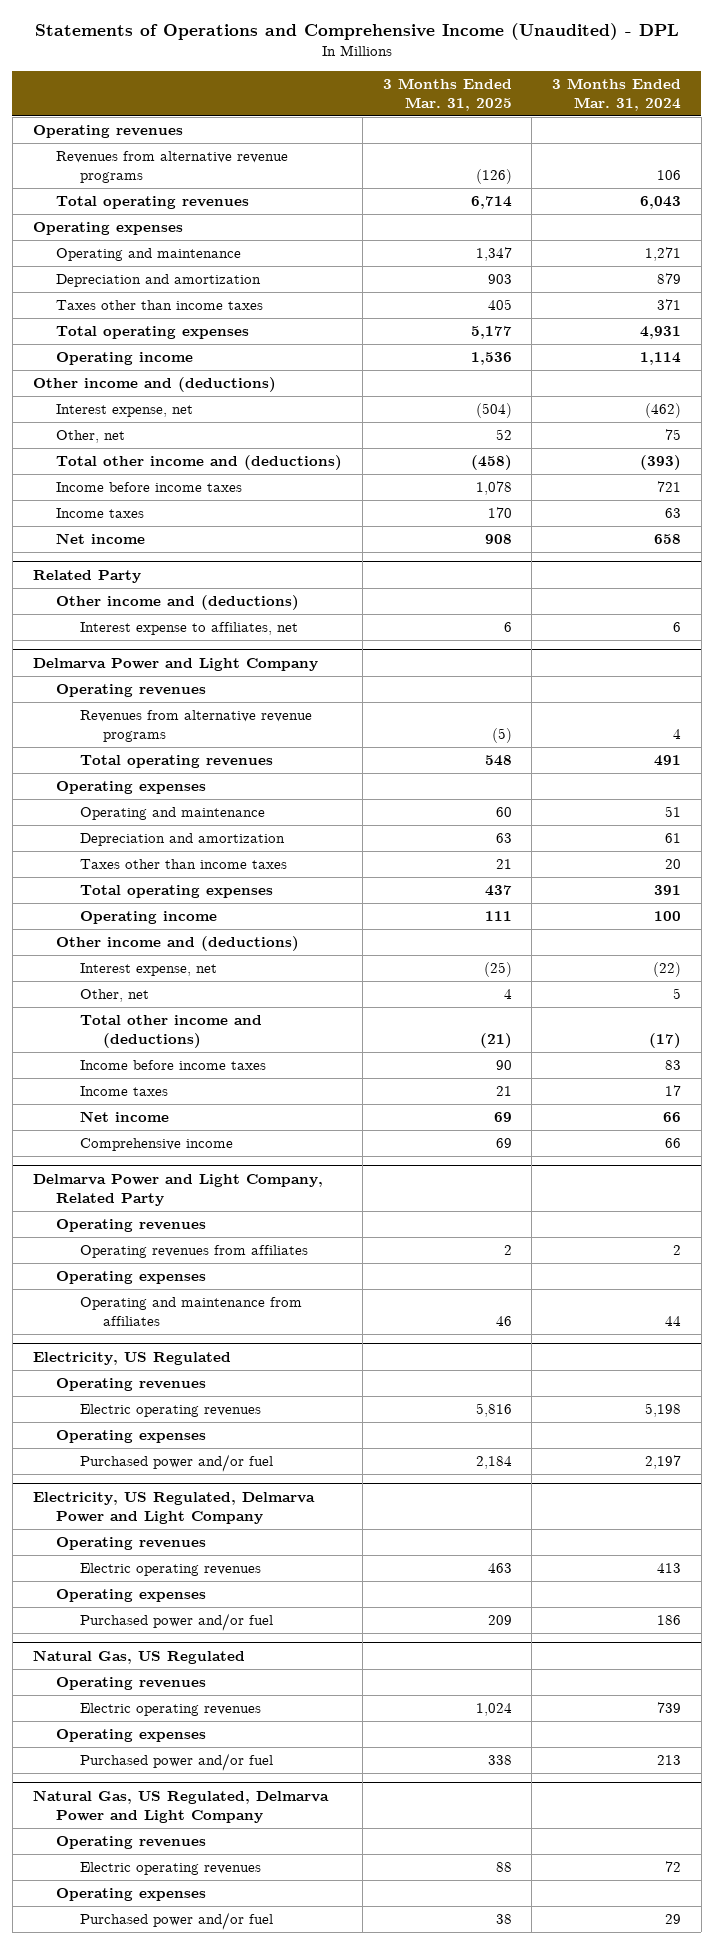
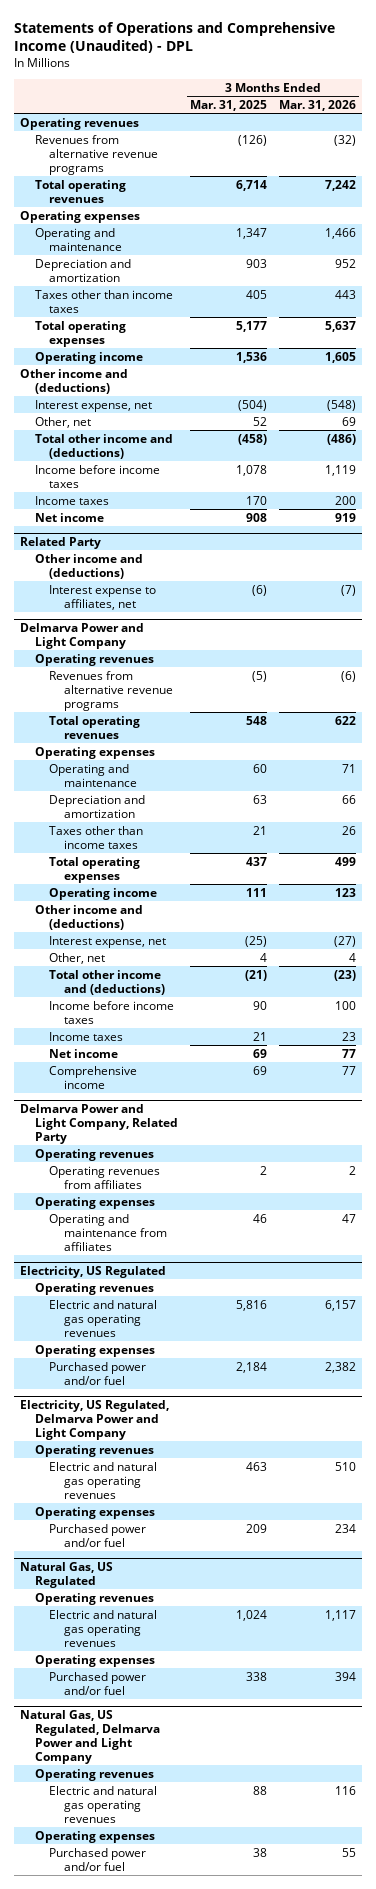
- | 3 Months Ended Mar. 31, 2025 | 3 Months Ended Mar. 31, 2024
+ | 3 Months Ended Mar. 31, 2025 | 3 Months Ended Mar. 31, 2026
@ Related Party
- Interest expense to affiliates, net | 6 | 6
+ Interest expense to affiliates, net | (6) | (7)
@ Electricity, US Regulated
- Electric operating revenues | 5,816 | 5,198
+ Electric and natural gas operating revenues | 5,816 | 6,157
@ Electricity, US Regulated, Delmarva Power and Light Company
- Electric operating revenues | 463 | 413
+ Electric and natural gas operating revenues | 463 | 510
@ Natural Gas, US Regulated
- Electric operating revenues | 1,024 | 739
+ Electric and natural gas operating revenues | 1,024 | 1,117
@ Natural Gas, US Regulated, Delmarva Power and Light Company
- Electric operating revenues | 88 | 72
+ Electric and natural gas operating revenues | 88 | 116

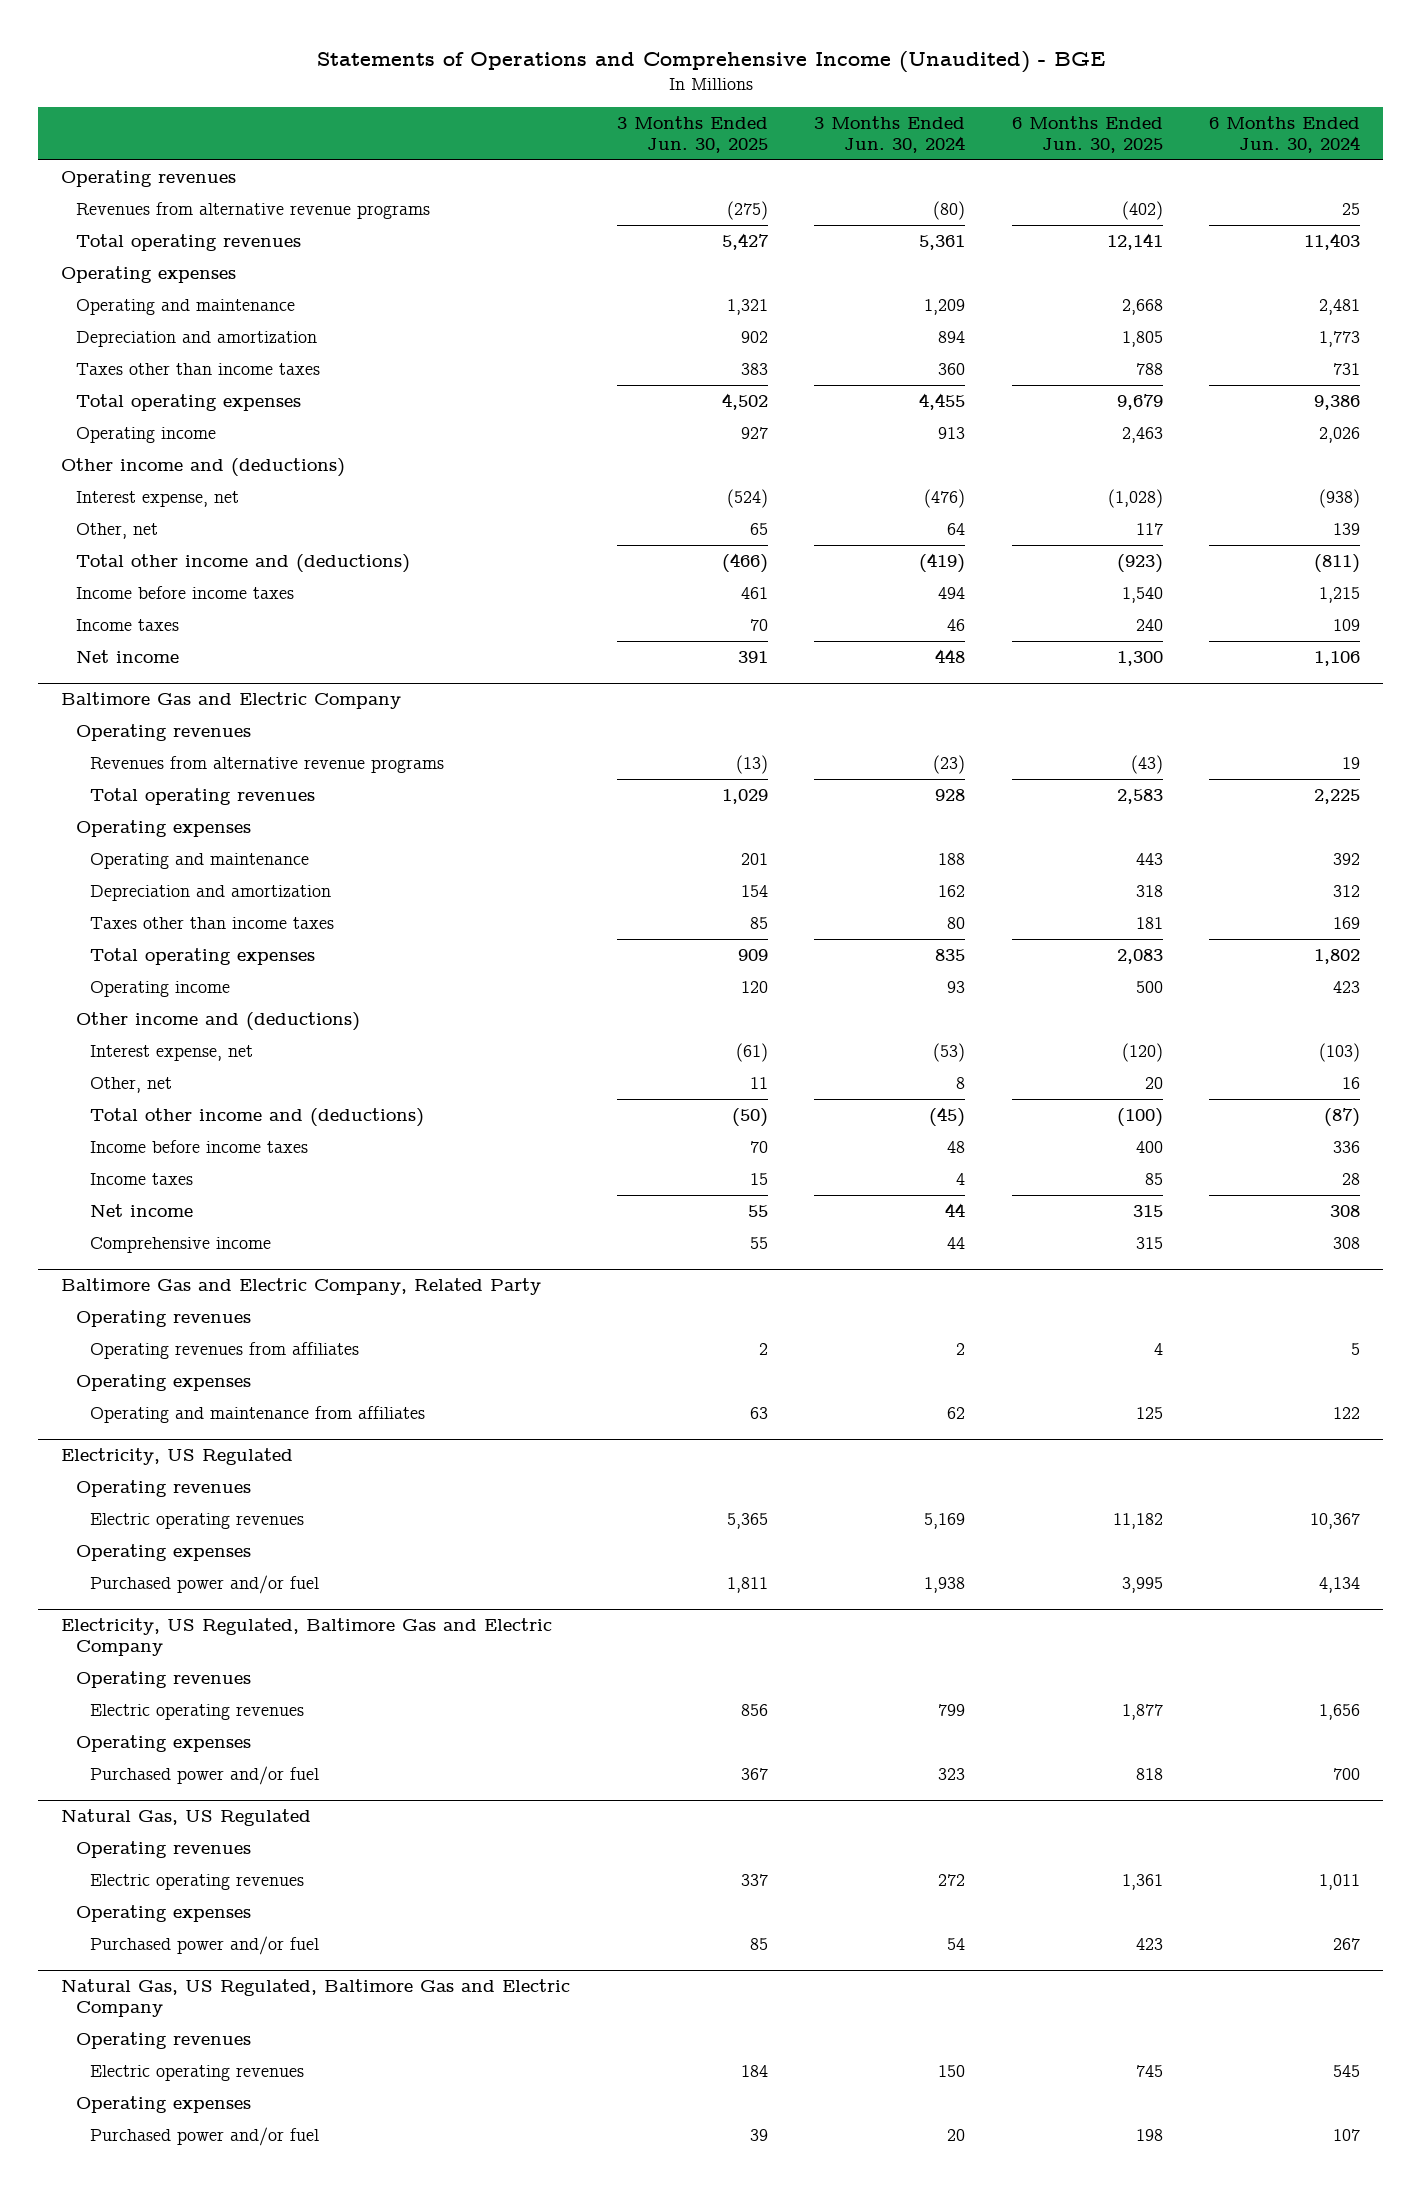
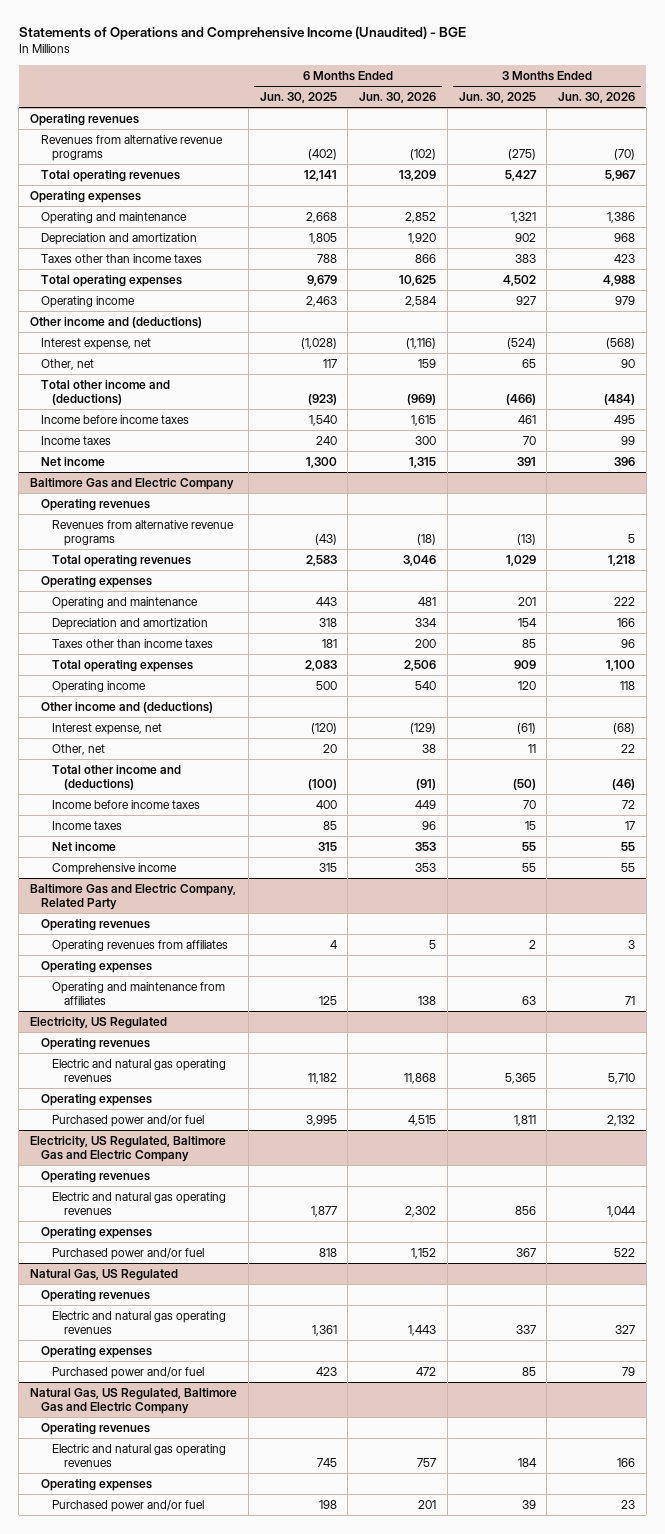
- | 3 Months Ended Jun. 30, 2025 | 3 Months Ended Jun. 30, 2024 | 6 Months Ended Jun. 30, 2025 | 6 Months Ended Jun. 30, 2024
+ | 6 Months Ended Jun. 30, 2025 | 6 Months Ended Jun. 30, 2026 | 3 Months Ended Jun. 30, 2025 | 3 Months Ended Jun. 30, 2026
@ Electricity, US Regulated
- Electric operating revenues | 5,365 | 5,169 | 11,182 | 10,367
+ Electric and natural gas operating revenues | 11,182 | 11,868 | 5,365 | 5,710
@ Electricity, US Regulated, Baltimore Gas and Electric Company
- Electric operating revenues | 856 | 799 | 1,877 | 1,656
+ Electric and natural gas operating revenues | 1,877 | 2,302 | 856 | 1,044
@ Natural Gas, US Regulated
- Electric operating revenues | 337 | 272 | 1,361 | 1,011
+ Electric and natural gas operating revenues | 1,361 | 1,443 | 337 | 327
@ Natural Gas, US Regulated, Baltimore Gas and Electric Company
- Electric operating revenues | 184 | 150 | 745 | 545
+ Electric and natural gas operating revenues | 745 | 757 | 184 | 166

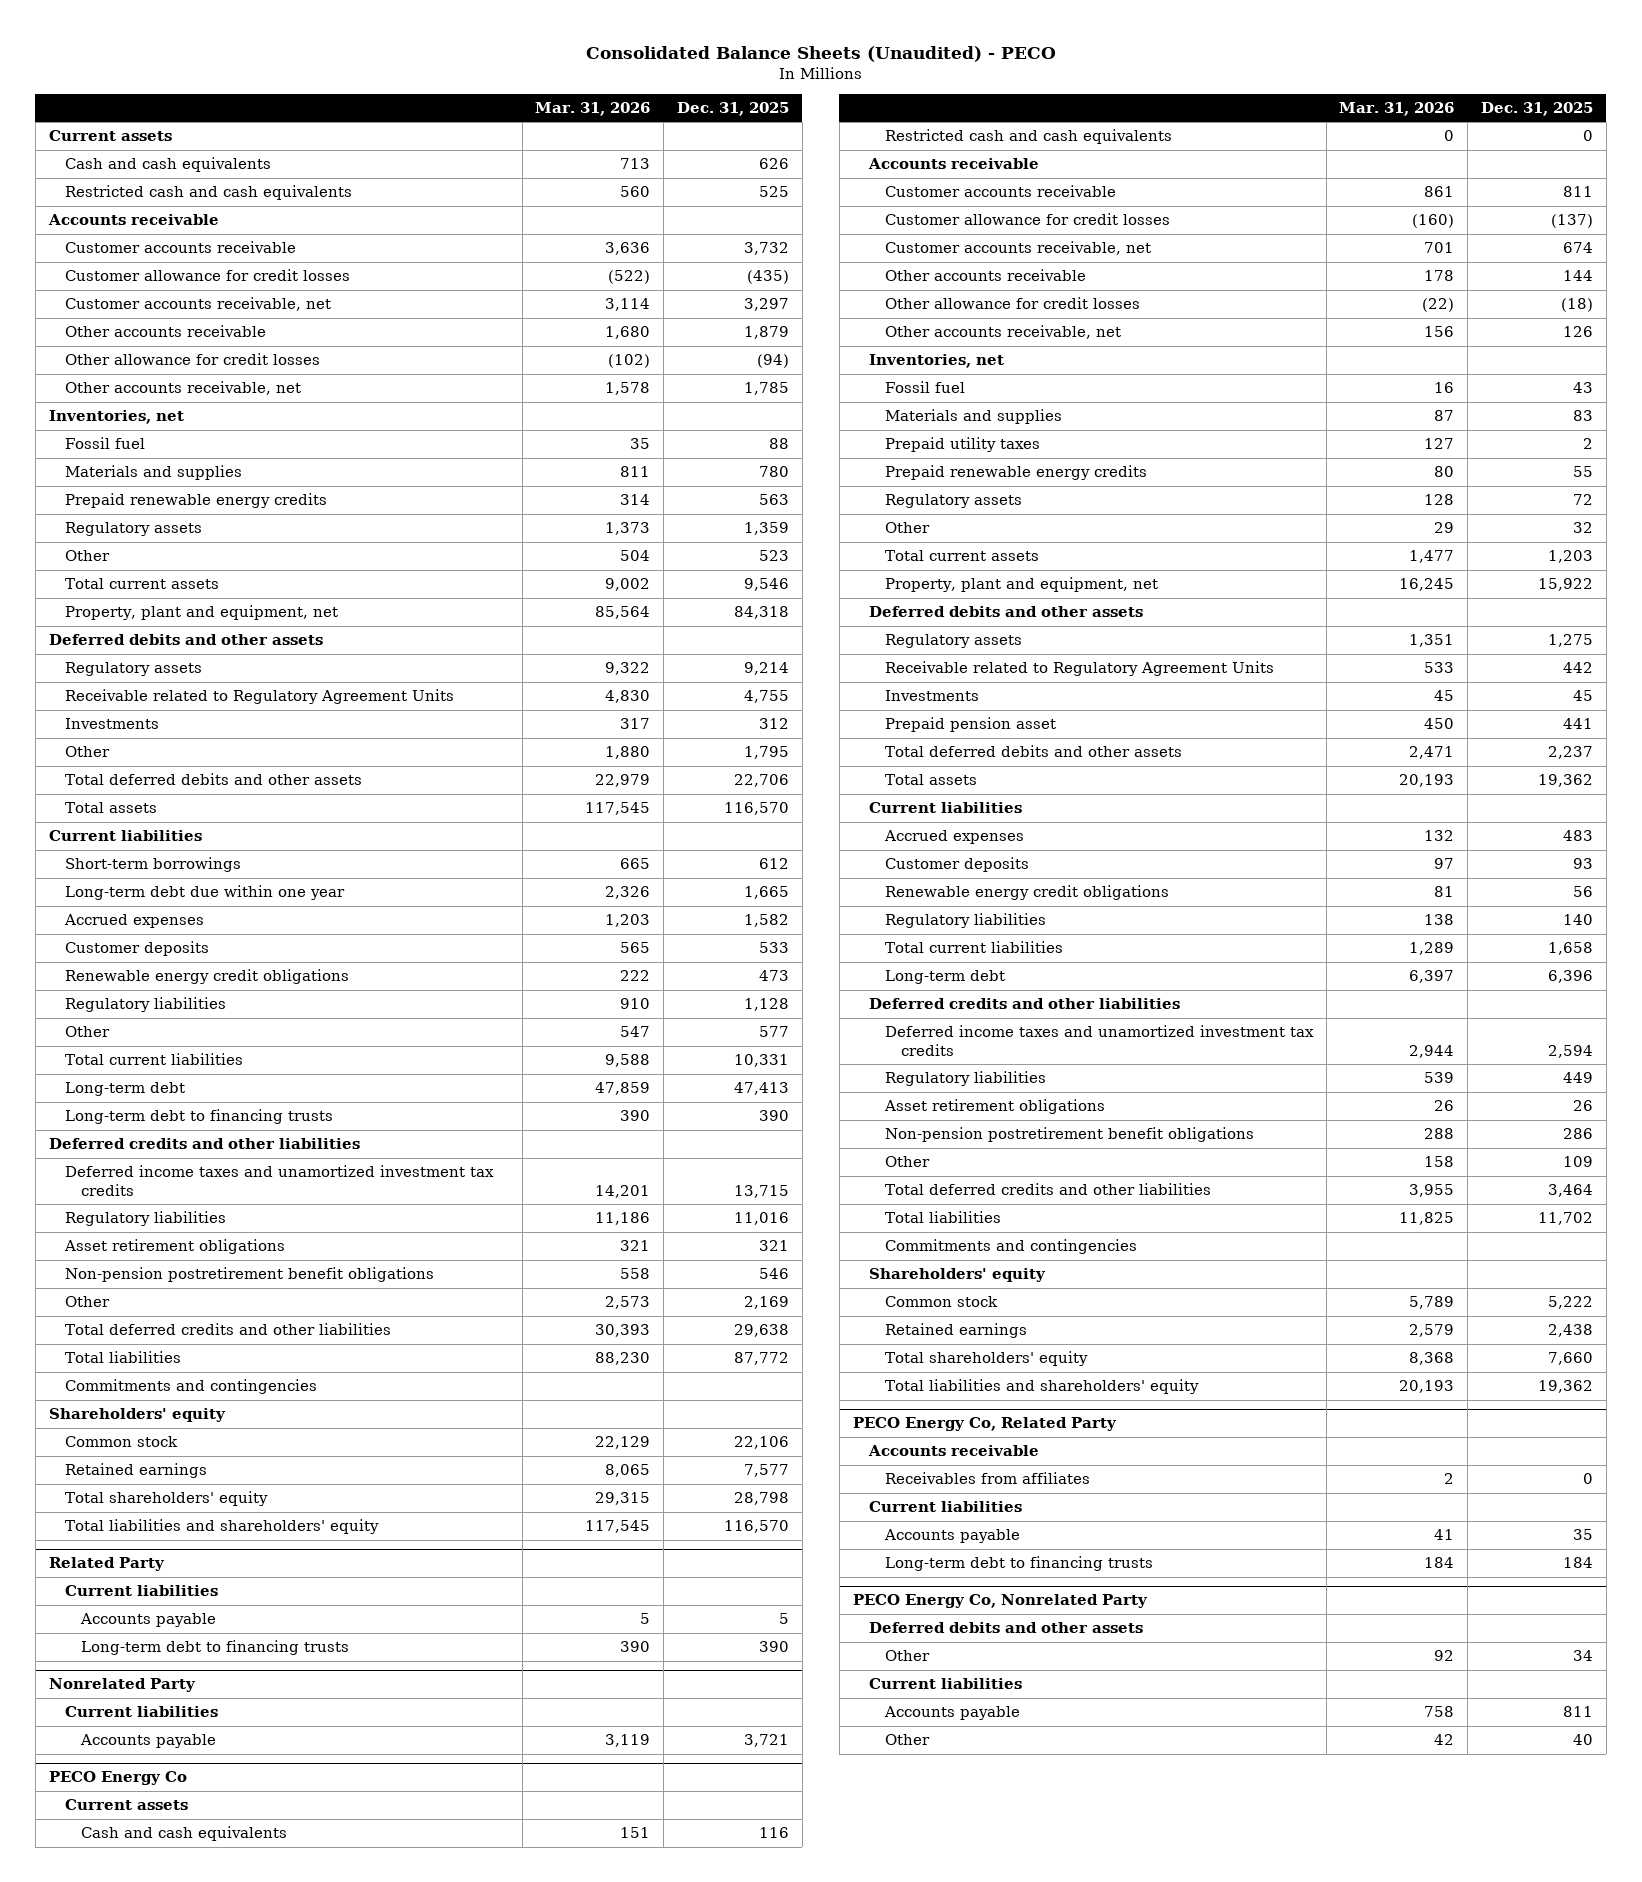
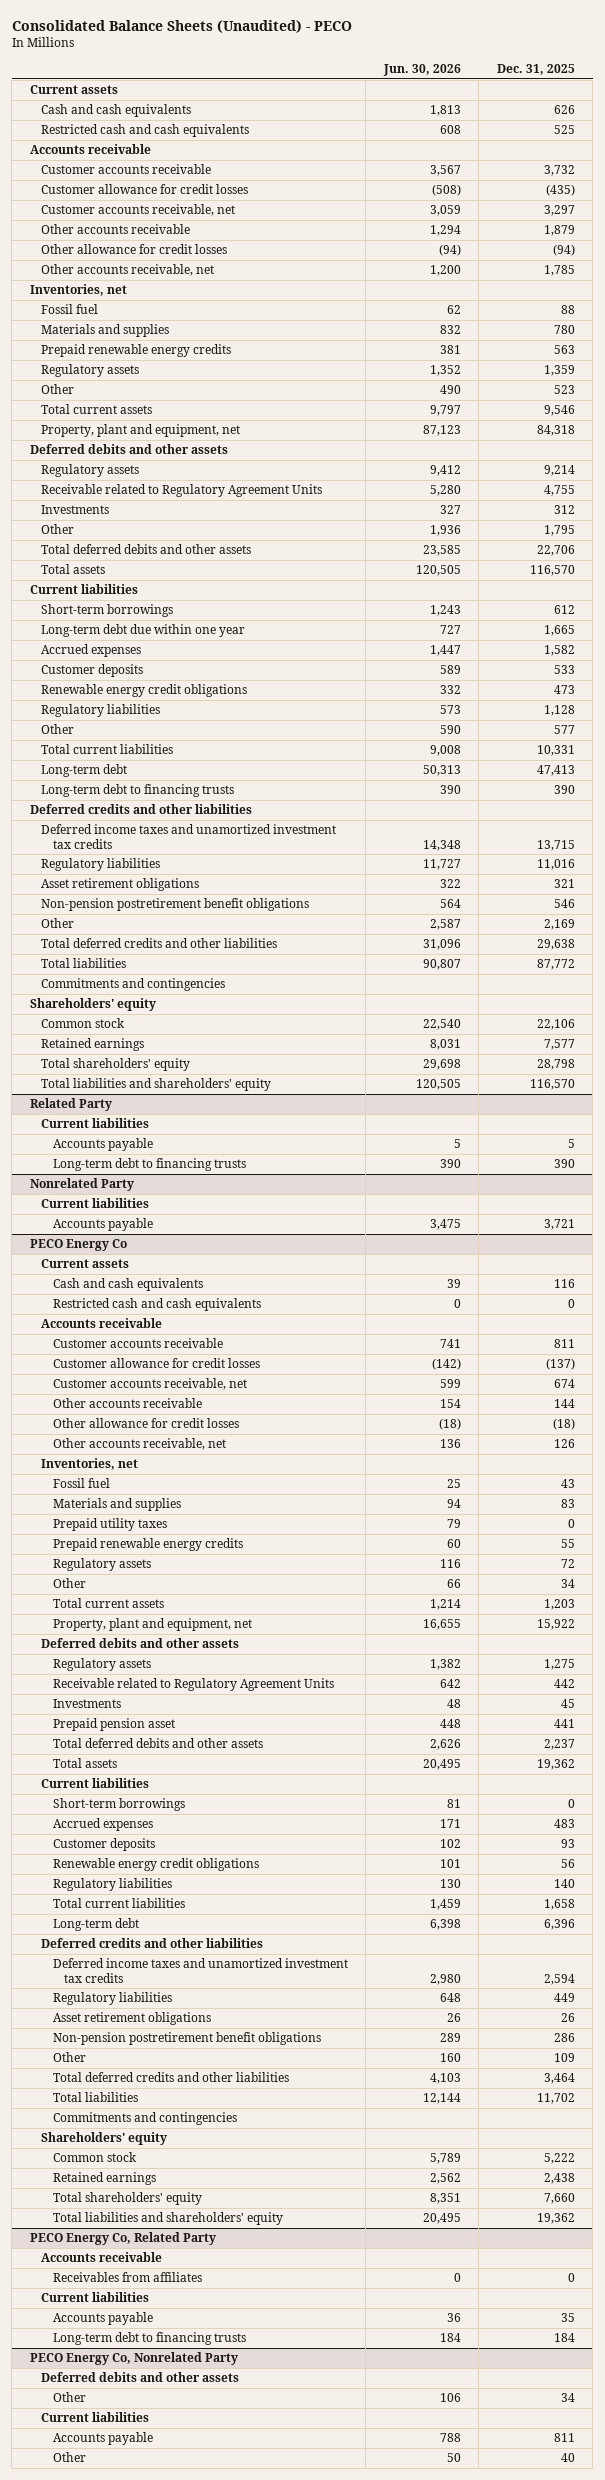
- | Mar. 31, 2026 | Dec. 31, 2025
+ | Jun. 30, 2026 | Dec. 31, 2025
@ PECO Energy Co
- Prepaid utility taxes | 127 | 2
+ Prepaid utility taxes | 79 | 0
- Other | 29 | 32
+ Other | 66 | 34
+ Short-term borrowings | 81 | 0

